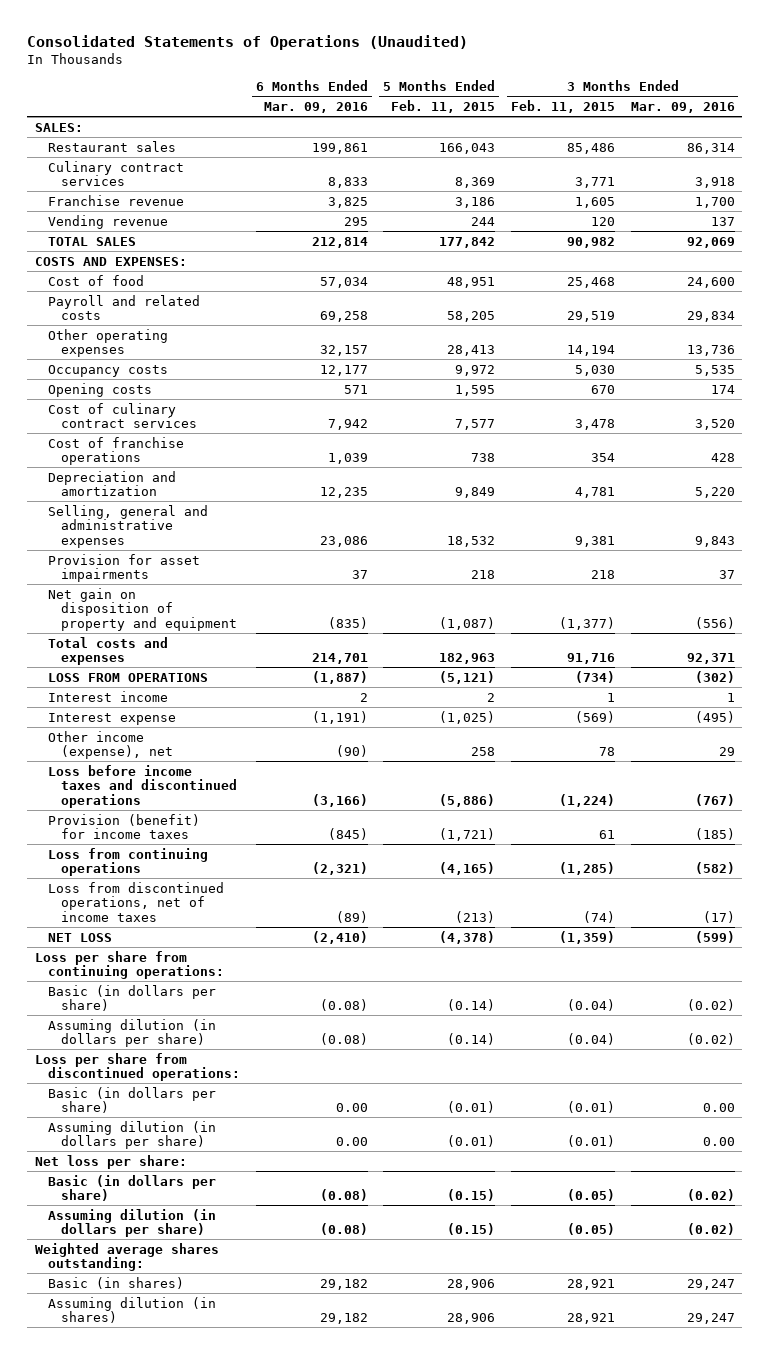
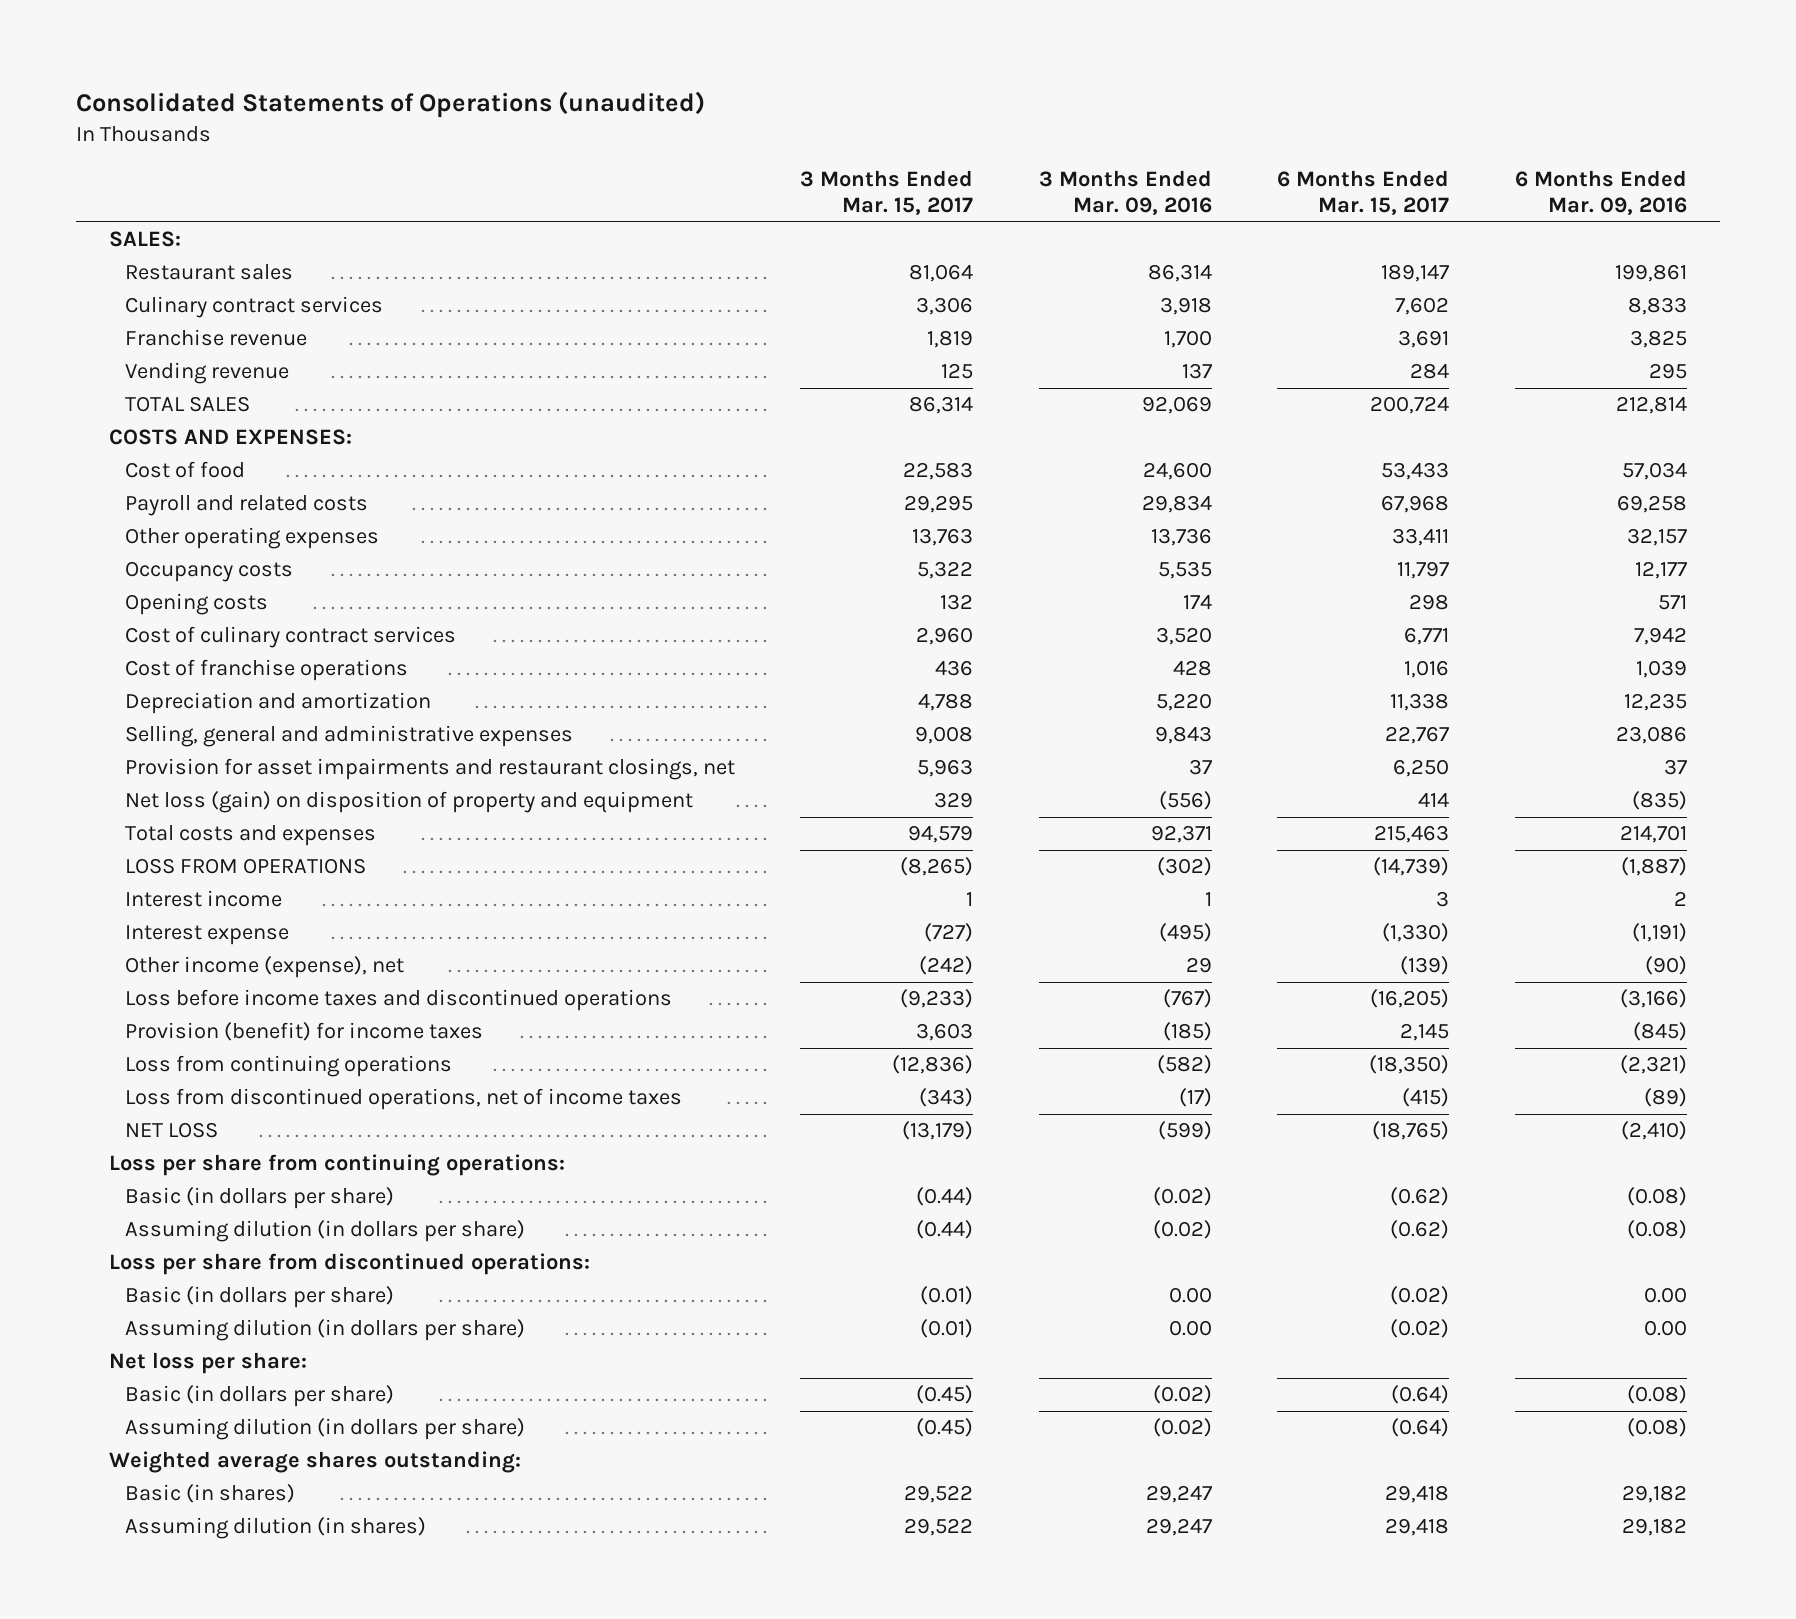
- Consolidated Statements of Operations (Unaudited)
+ Consolidated Statements of Operations (unaudited)
- | 6 Months Ended Mar. 09, 2016 | 5 Months Ended Feb. 11, 2015 | 3 Months Ended Feb. 11, 2015 | 3 Months Ended Mar. 09, 2016
+ | 3 Months Ended Mar. 15, 2017 | 3 Months Ended Mar. 09, 2016 | 6 Months Ended Mar. 15, 2017 | 6 Months Ended Mar. 09, 2016
- Provision for asset impairments | 37 | 218 | 218 | 37
- Net gain on disposition of property and equipment | (835) | (1,087) | (1,377) | (556)
+ Provision for asset impairments and restaurant closings, net | 5,963 | 37 | 6,250 | 37
+ Net loss (gain) on disposition of property and equipment | 329 | (556) | 414 | (835)

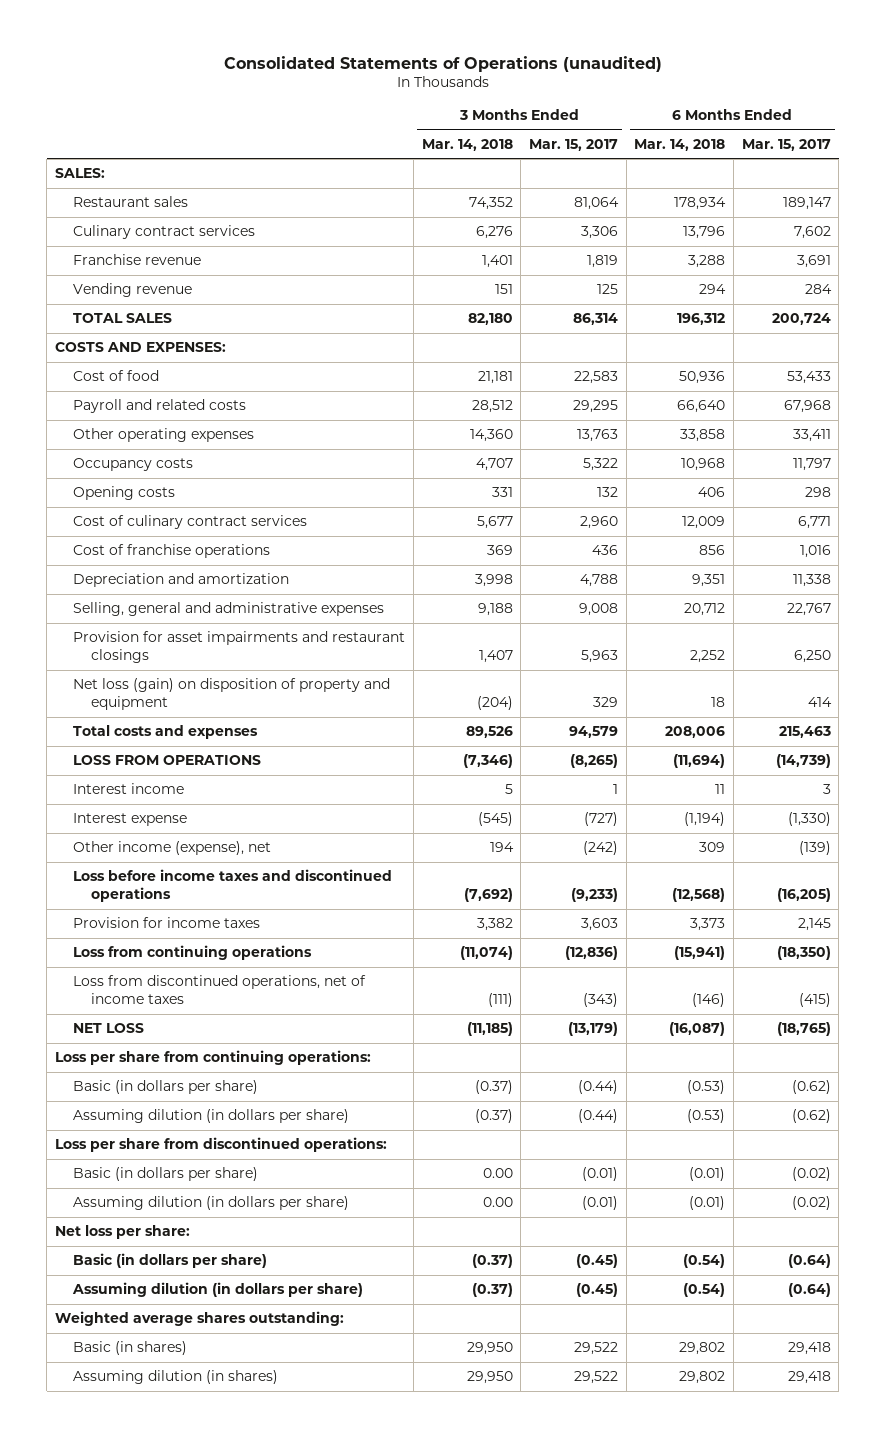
- | 3 Months Ended Mar. 15, 2017 | 3 Months Ended Mar. 09, 2016 | 6 Months Ended Mar. 15, 2017 | 6 Months Ended Mar. 09, 2016
+ | 3 Months Ended Mar. 14, 2018 | 3 Months Ended Mar. 15, 2017 | 6 Months Ended Mar. 14, 2018 | 6 Months Ended Mar. 15, 2017
- Provision for asset impairments and restaurant closings, net | 5,963 | 37 | 6,250 | 37
+ Provision for asset impairments and restaurant closings | 1,407 | 5,963 | 2,252 | 6,250
- Provision (benefit) for income taxes | 3,603 | (185) | 2,145 | (845)
+ Provision for income taxes | 3,382 | 3,603 | 3,373 | 2,145

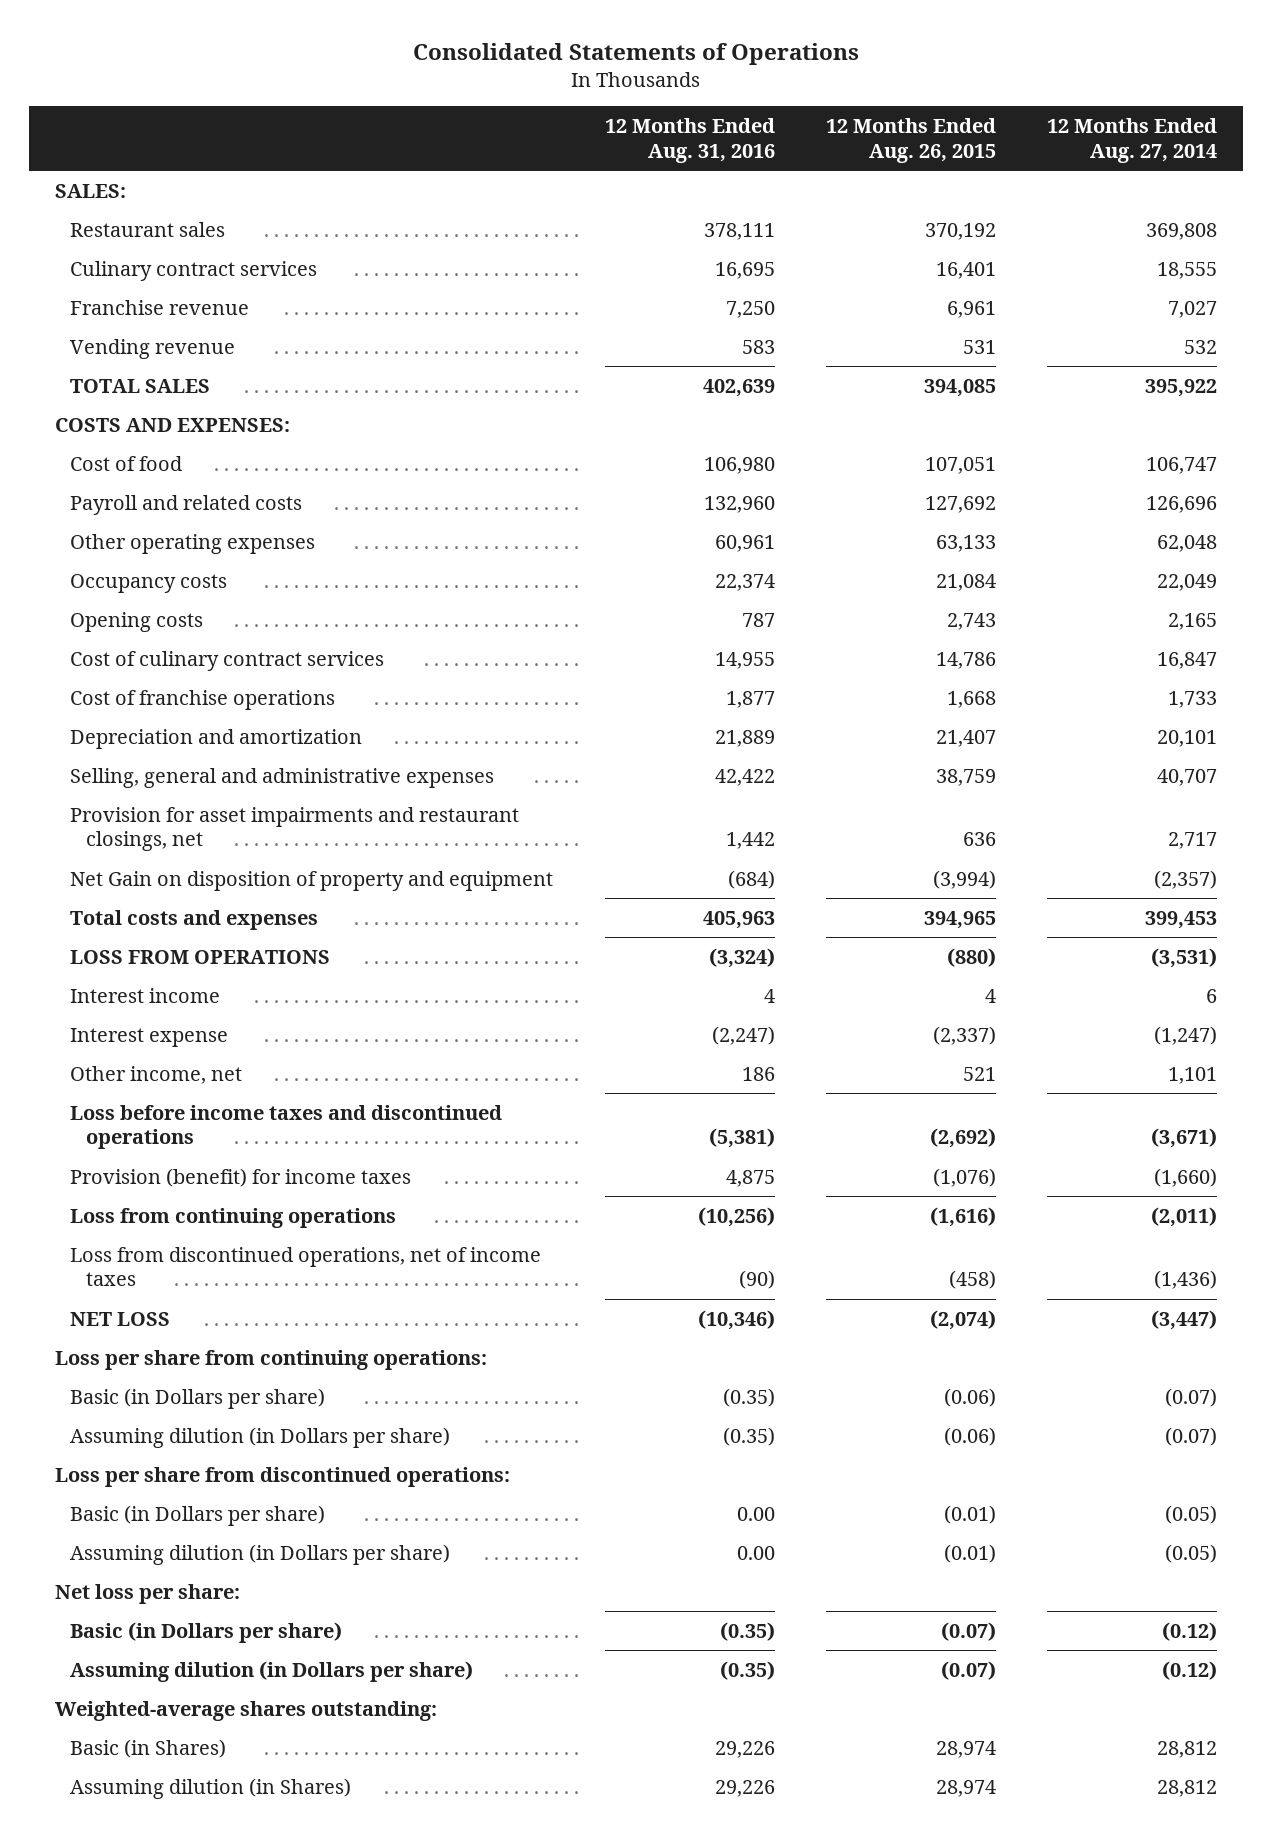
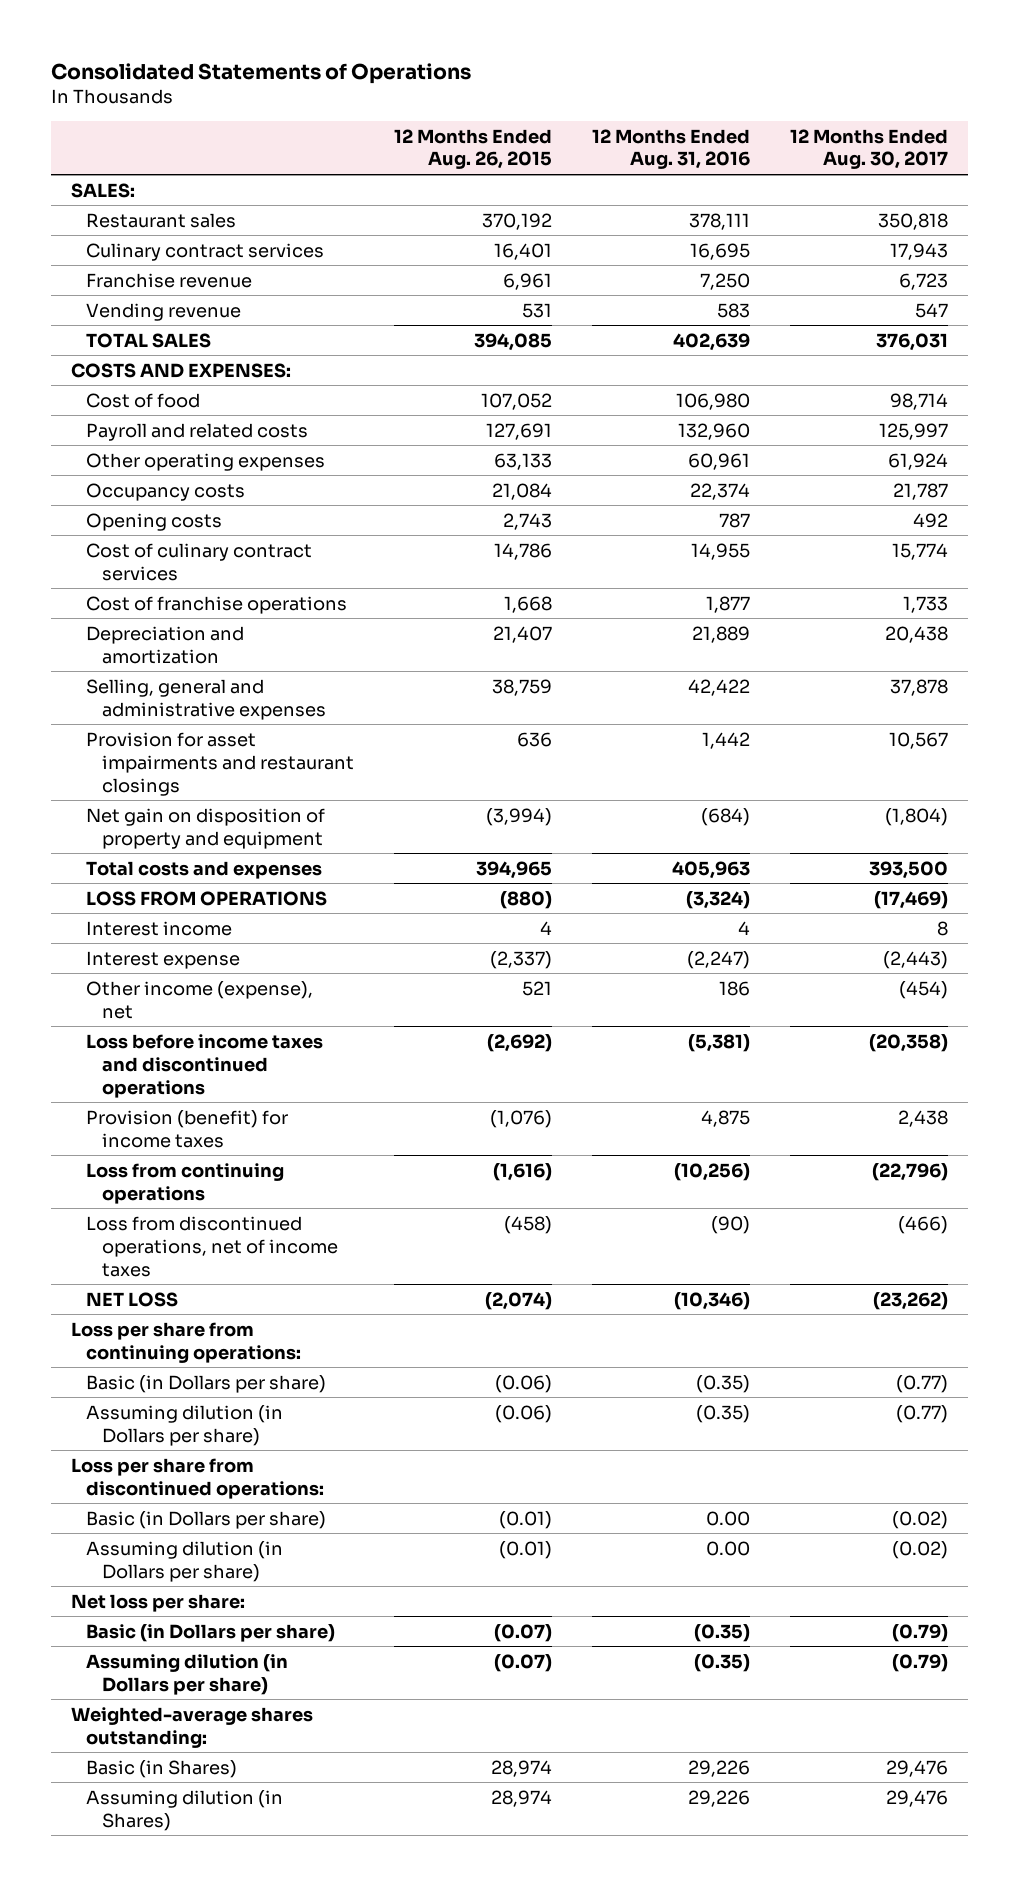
- | 12 Months Ended Aug. 31, 2016 | 12 Months Ended Aug. 26, 2015 | 12 Months Ended Aug. 27, 2014
+ | 12 Months Ended Aug. 26, 2015 | 12 Months Ended Aug. 31, 2016 | 12 Months Ended Aug. 30, 2017
- Cost of food | 106,980 | 107,051 | 106,747
- Payroll and related costs | 132,960 | 127,692 | 126,696
+ Cost of food | 107,052 | 106,980 | 98,714
+ Payroll and related costs | 127,691 | 132,960 | 125,997
- Provision for asset impairments and restaurant closings, net | 1,442 | 636 | 2,717
- Net Gain on disposition of property and equipment | (684) | (3,994) | (2,357)
+ Provision for asset impairments and restaurant closings | 636 | 1,442 | 10,567
+ Net gain on disposition of property and equipment | (3,994) | (684) | (1,804)
- Other income, net | 186 | 521 | 1,101
+ Other income (expense), net | 521 | 186 | (454)

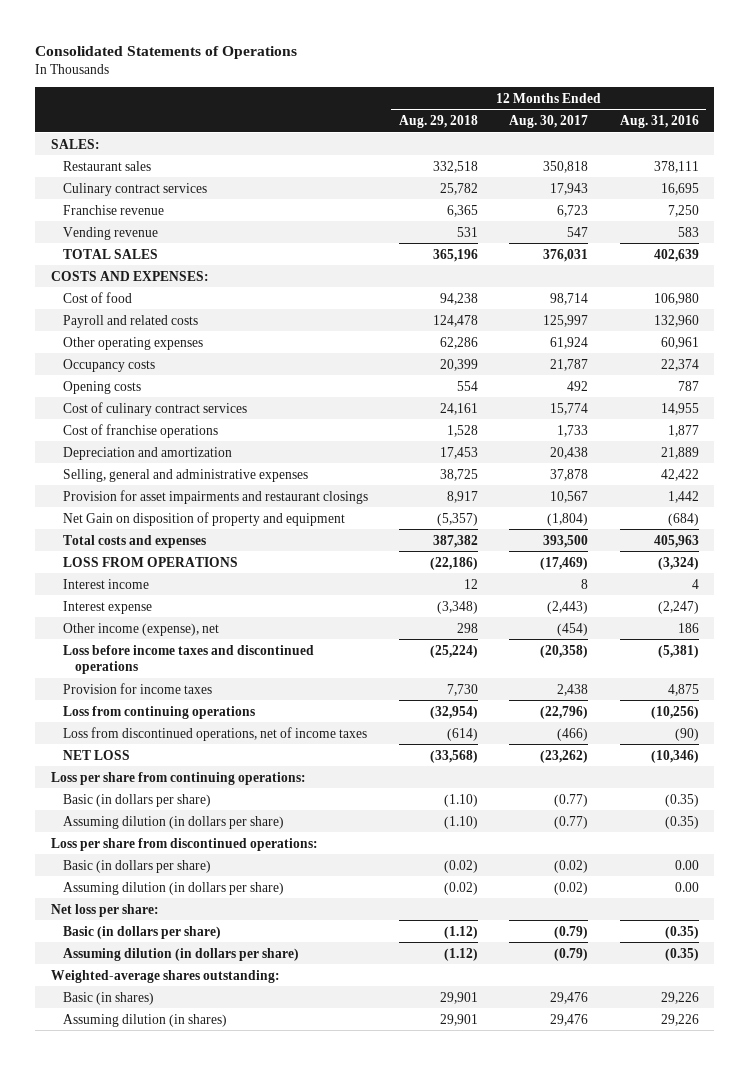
- | 12 Months Ended Aug. 26, 2015 | 12 Months Ended Aug. 31, 2016 | 12 Months Ended Aug. 30, 2017
+ | 12 Months Ended Aug. 29, 2018 | 12 Months Ended Aug. 30, 2017 | 12 Months Ended Aug. 31, 2016
- Net gain on disposition of property and equipment | (3,994) | (684) | (1,804)
+ Net Gain on disposition of property and equipment | (5,357) | (1,804) | (684)
- Provision (benefit) for income taxes | (1,076) | 4,875 | 2,438
+ Provision for income taxes | 7,730 | 2,438 | 4,875
- Basic (in Dollars per share) | (0.06) | (0.35) | (0.77)
- Assuming dilution (in Dollars per share) | (0.06) | (0.35) | (0.77)
+ Basic (in dollars per share) | (1.10) | (0.77) | (0.35)
+ Assuming dilution (in dollars per share) | (1.10) | (0.77) | (0.35)
- Basic (in Dollars per share) | (0.01) | 0.00 | (0.02)
- Assuming dilution (in Dollars per share) | (0.01) | 0.00 | (0.02)
+ Basic (in dollars per share) | (0.02) | (0.02) | 0.00
+ Assuming dilution (in dollars per share) | (0.02) | (0.02) | 0.00
- Basic (in Dollars per share) | (0.07) | (0.35) | (0.79)
- Assuming dilution (in Dollars per share) | (0.07) | (0.35) | (0.79)
+ Basic (in dollars per share) | (1.12) | (0.79) | (0.35)
+ Assuming dilution (in dollars per share) | (1.12) | (0.79) | (0.35)
- Basic (in Shares) | 28,974 | 29,226 | 29,476
- Assuming dilution (in Shares) | 28,974 | 29,226 | 29,476
+ Basic (in shares) | 29,901 | 29,476 | 29,226
+ Assuming dilution (in shares) | 29,901 | 29,476 | 29,226

